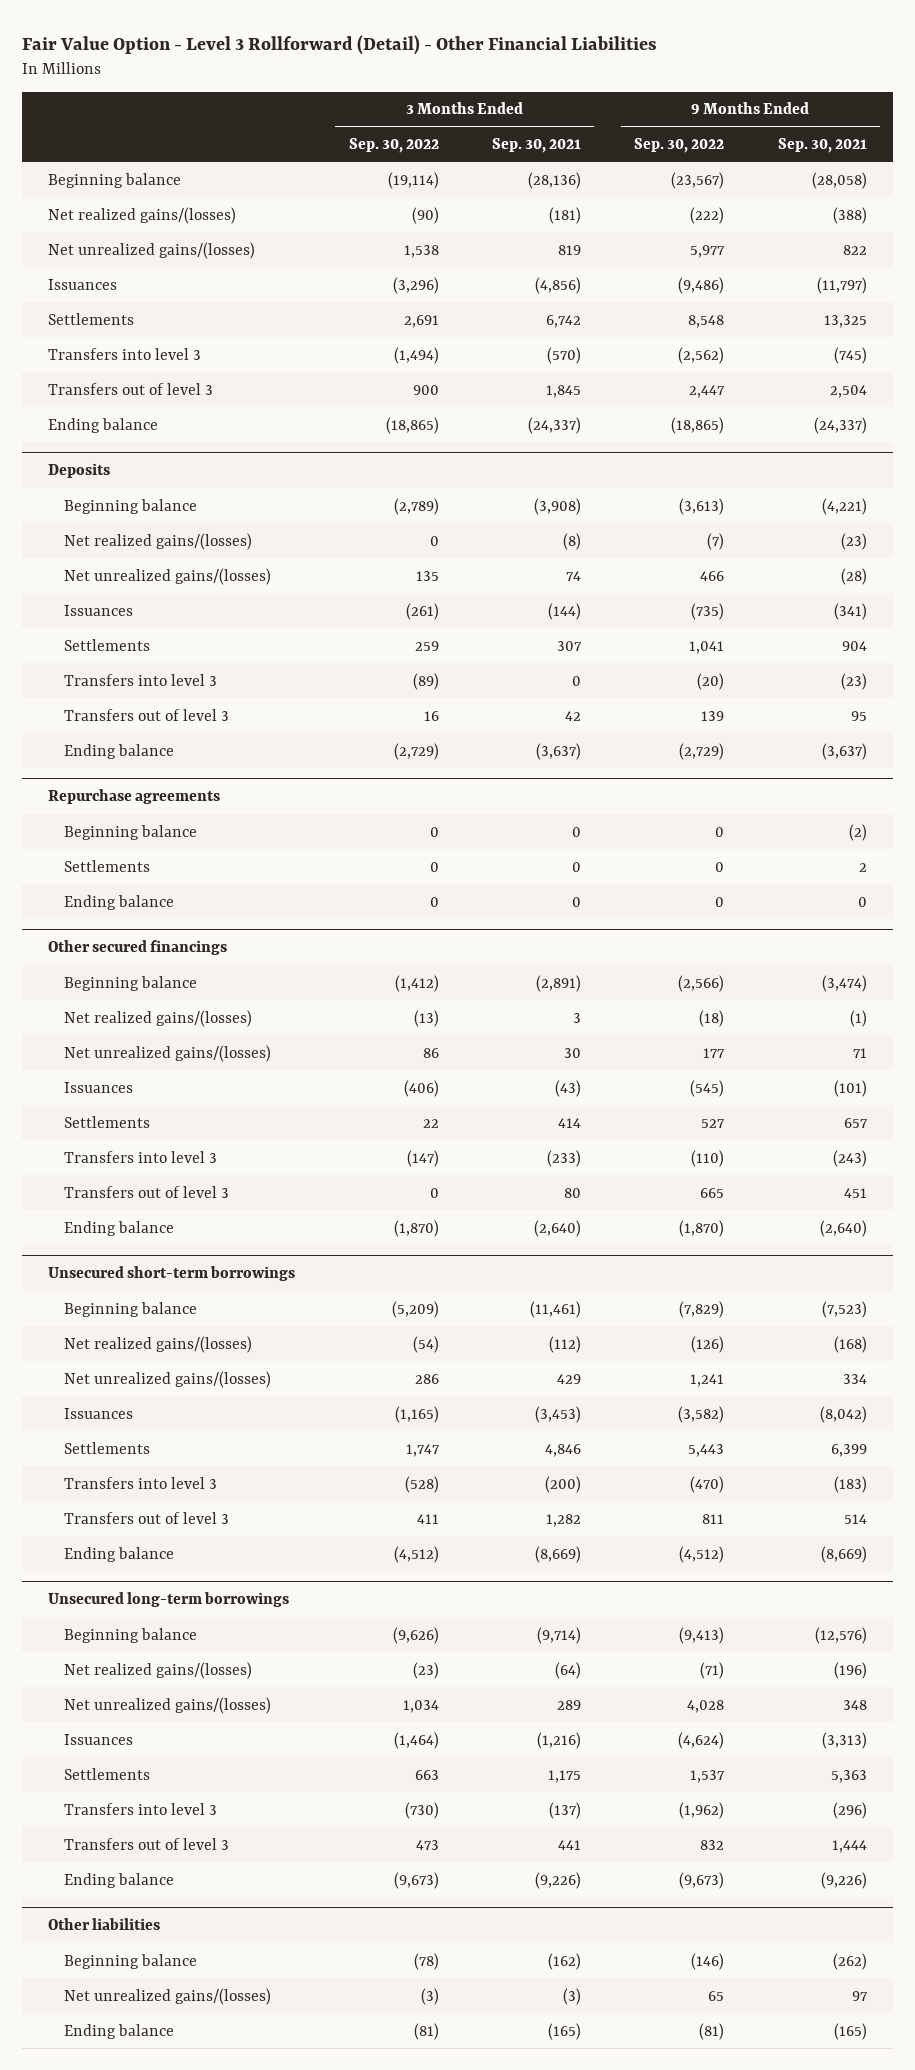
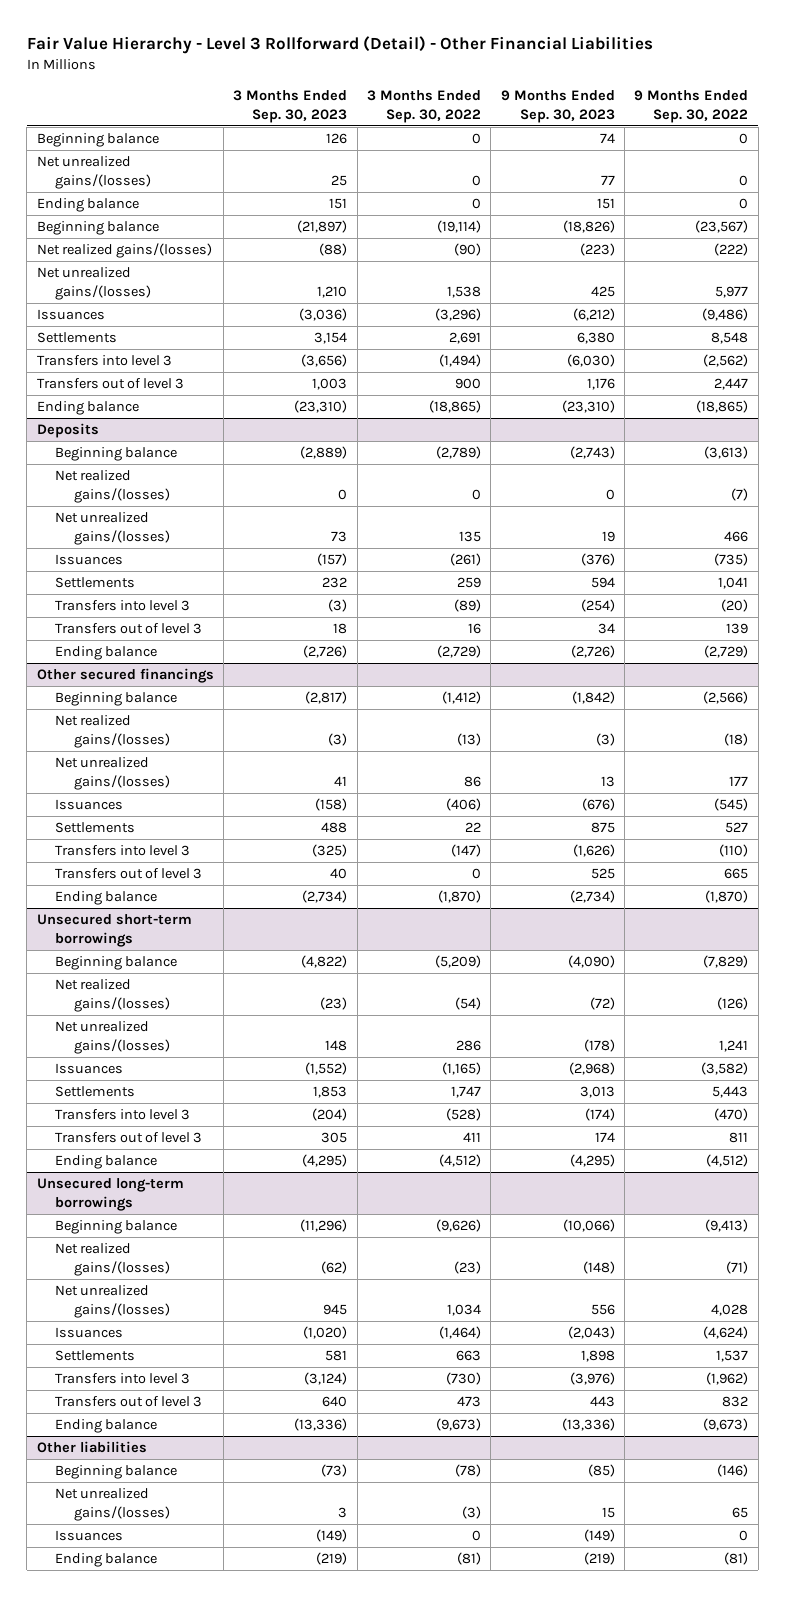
- Fair Value Option - Level 3 Rollforward (Detail) - Other Financial Liabilities
+ Fair Value Hierarchy - Level 3 Rollforward (Detail) - Other Financial Liabilities
- | 3 Months Ended Sep. 30, 2022 | 3 Months Ended Sep. 30, 2021 | 9 Months Ended Sep. 30, 2022 | 9 Months Ended Sep. 30, 2021
+ | 3 Months Ended Sep. 30, 2023 | 3 Months Ended Sep. 30, 2022 | 9 Months Ended Sep. 30, 2023 | 9 Months Ended Sep. 30, 2022
+ Beginning balance | 126 | 0 | 74 | 0
+ Net unrealized gains/(losses) | 25 | 0 | 77 | 0
+ Ending balance | 151 | 0 | 151 | 0
- Repurchase agreements
- Beginning balance | 0 | 0 | 0 | (2)
- Settlements | 0 | 0 | 0 | 2
- Ending balance | 0 | 0 | 0 | 0
@ Other liabilities
+ Issuances | (149) | 0 | (149) | 0

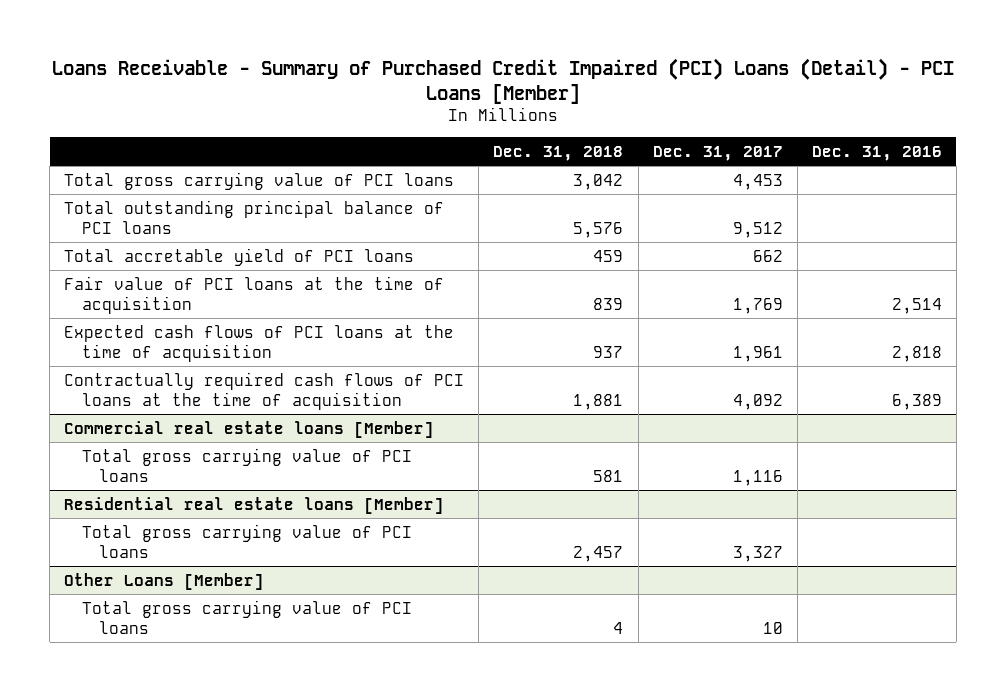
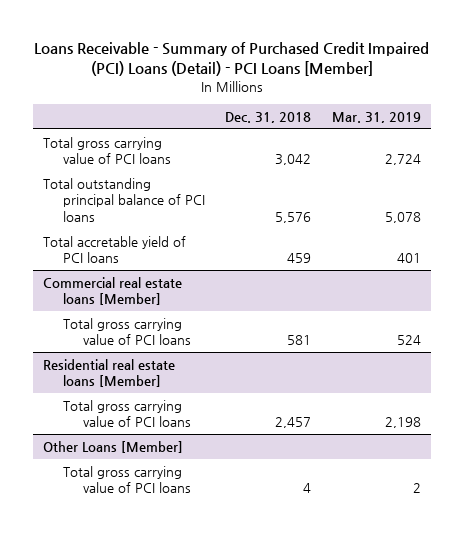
- | Dec. 31, 2018 | Dec. 31, 2017 | Dec. 31, 2016
+ | Dec. 31, 2018 | Mar. 31, 2019
- Fair value of PCI loans at the time of acquisition | 839 | 1,769 | 2,514
- Expected cash flows of PCI loans at the time of acquisition | 937 | 1,961 | 2,818
- Contractually required cash flows of PCI loans at the time of acquisition | 1,881 | 4,092 | 6,389

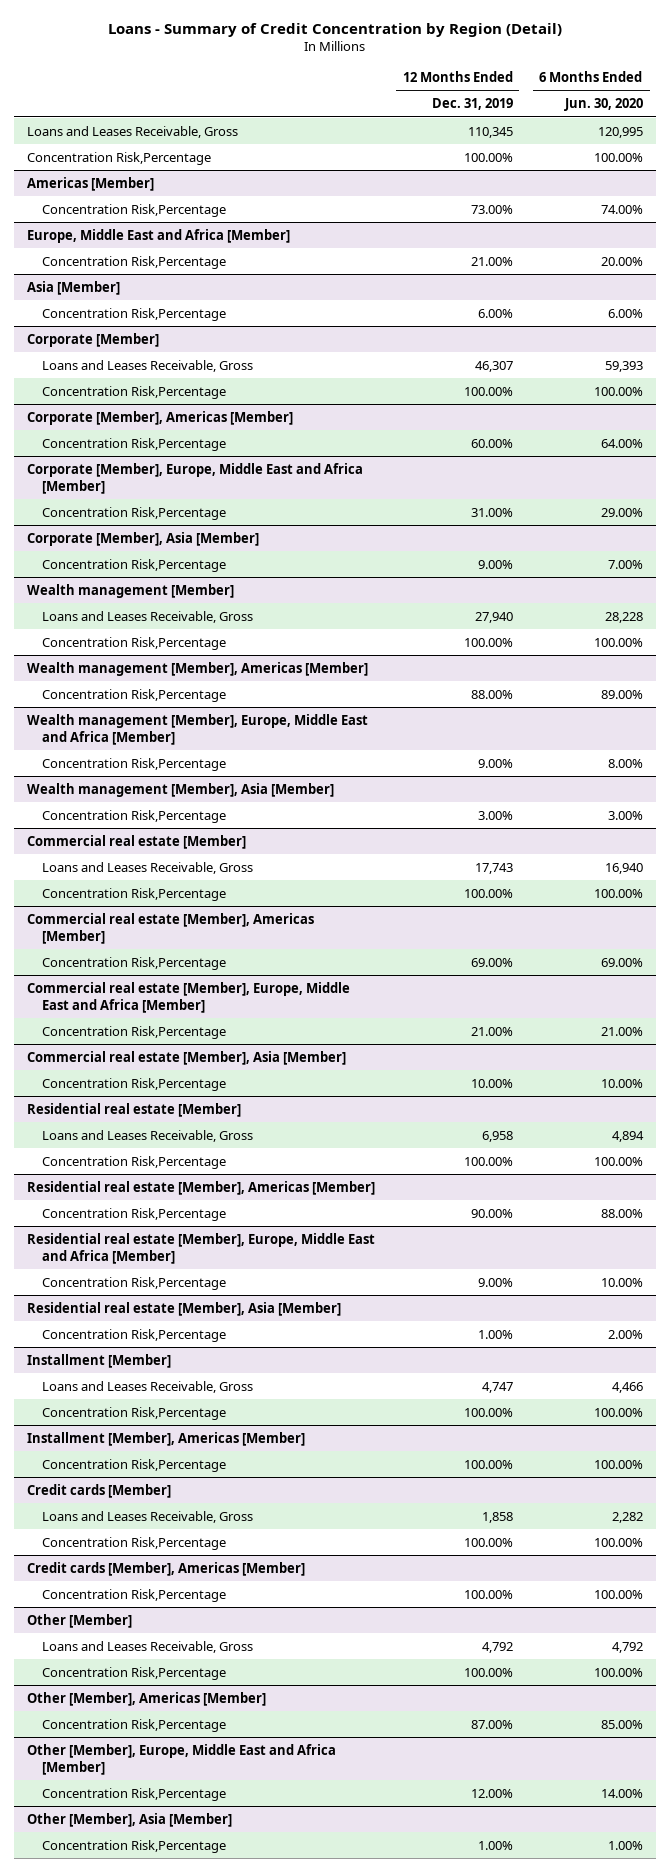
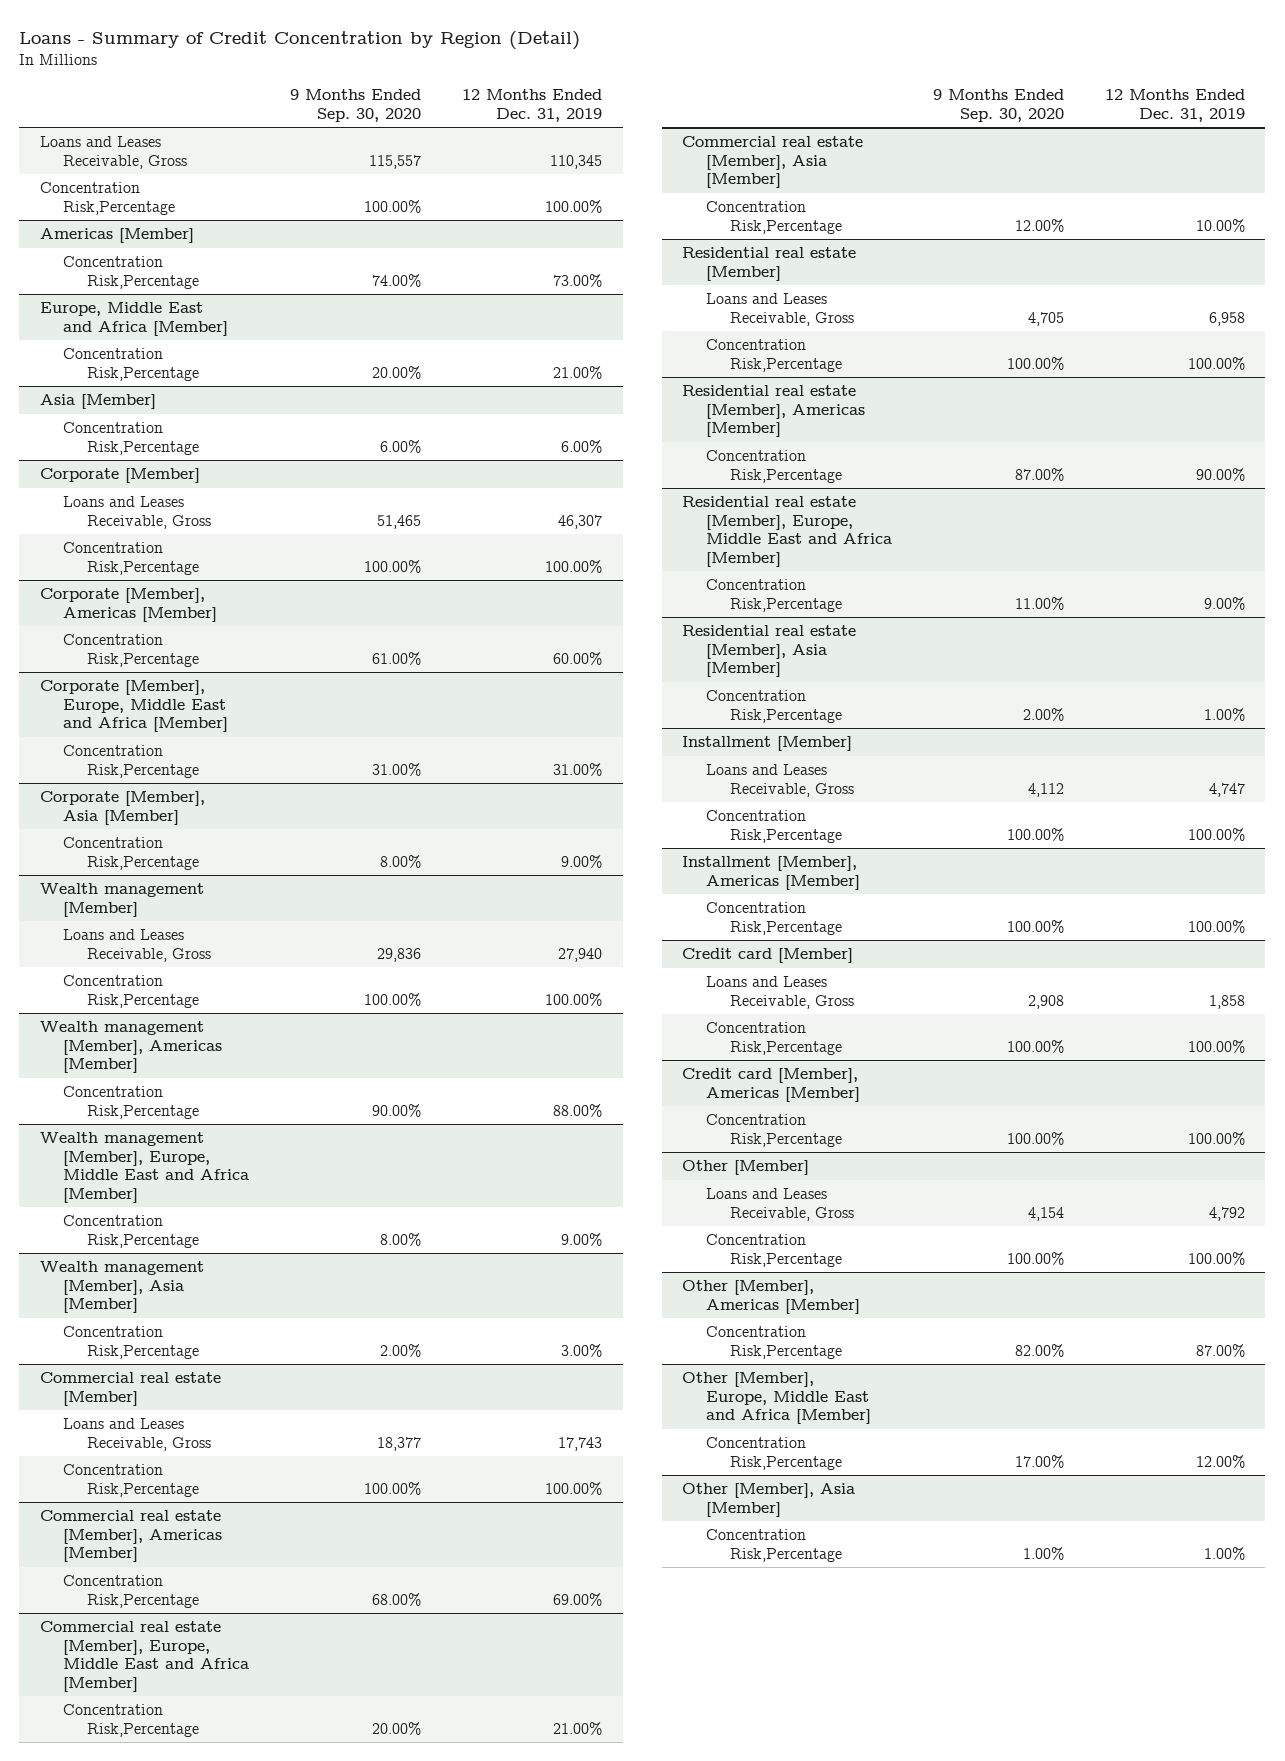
- | 12 Months Ended Dec. 31, 2019 | 6 Months Ended Jun. 30, 2020
+ | 9 Months Ended Sep. 30, 2020 | 12 Months Ended Dec. 31, 2019
- Credit cards [Member]
+ Credit card [Member]
- Credit cards [Member], Americas [Member]
+ Credit card [Member], Americas [Member]

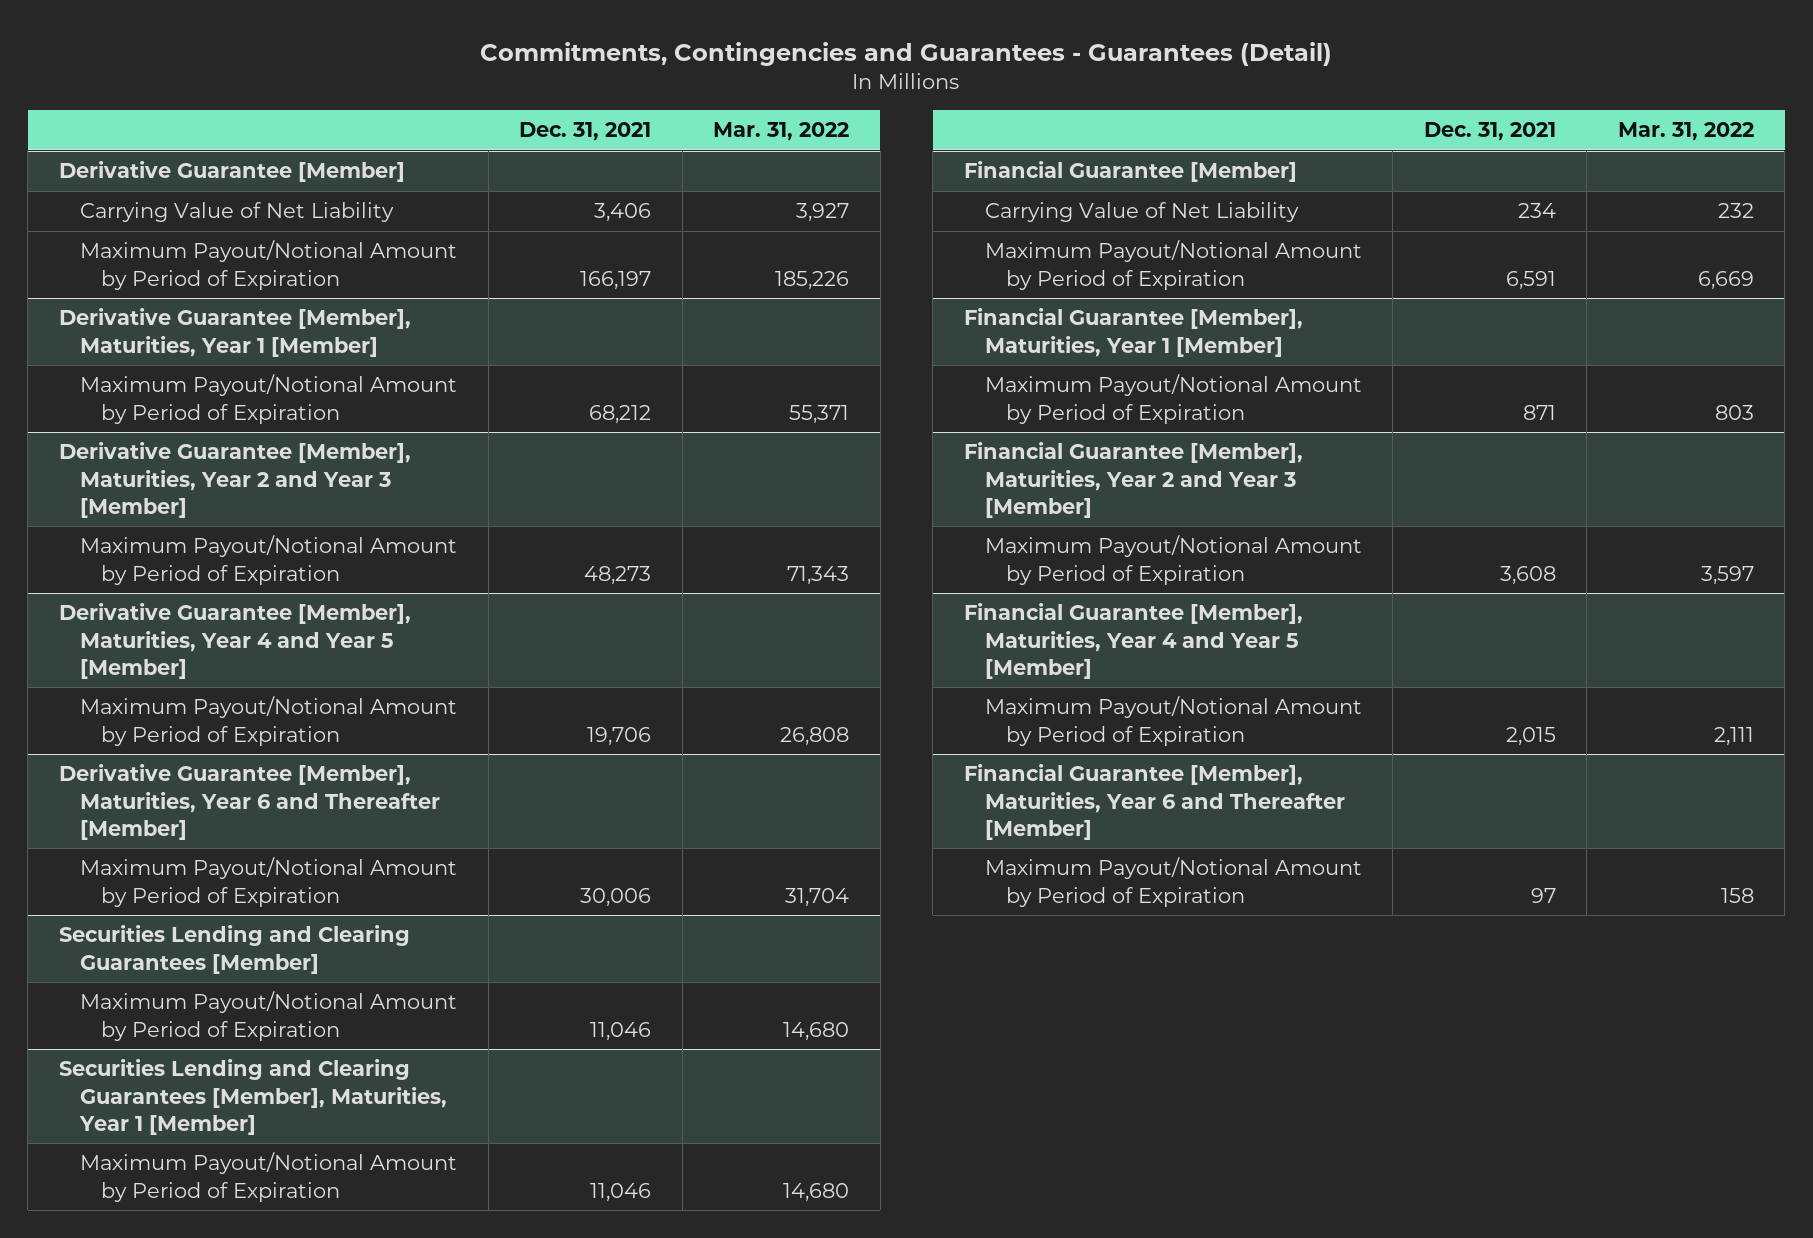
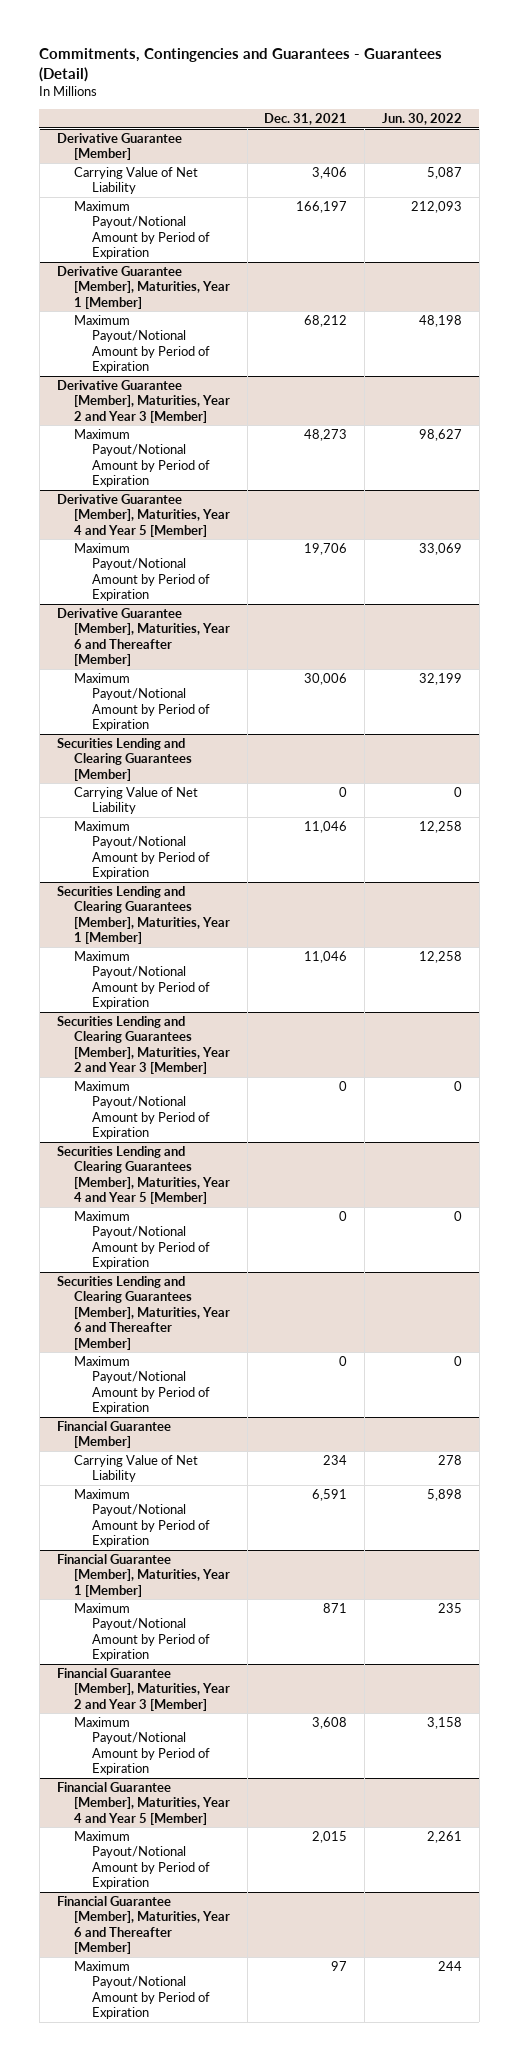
- | Dec. 31, 2021 | Mar. 31, 2022
+ | Dec. 31, 2021 | Jun. 30, 2022
@ Securities Lending and Clearing Guarantees [Member]
+ Carrying Value of Net Liability | 0 | 0
+ Securities Lending and Clearing Guarantees [Member], Maturities, Year 2 and Year 3 [Member]
+ Maximum Payout/Notional Amount by Period of Expiration | 0 | 0
+ Securities Lending and Clearing Guarantees [Member], Maturities, Year 4 and Year 5 [Member]
+ Maximum Payout/Notional Amount by Period of Expiration | 0 | 0
+ Securities Lending and Clearing Guarantees [Member], Maturities, Year 6 and Thereafter [Member]
+ Maximum Payout/Notional Amount by Period of Expiration | 0 | 0

